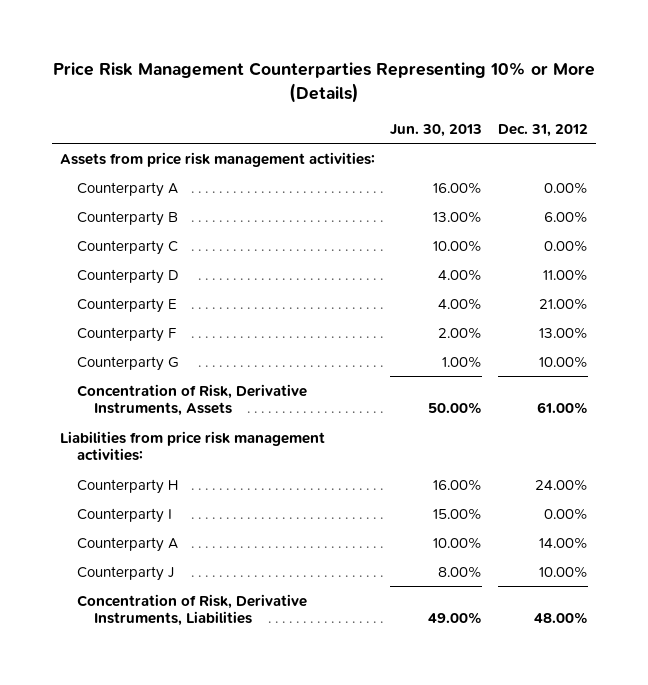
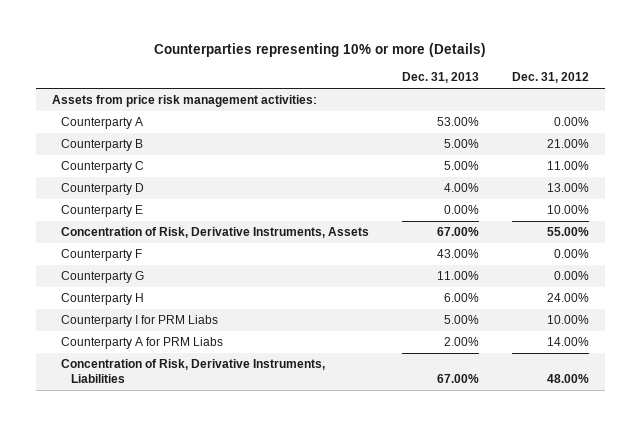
- Price Risk Management Counterparties Representing 10% or More (Details)
+ Counterparties representing 10% or more (Details)
- | Jun. 30, 2013 | Dec. 31, 2012
+ | Dec. 31, 2013 | Dec. 31, 2012
- Counterparty B | 13.00% | 6.00%
- Counterparty C | 10.00% | 0.00%
- Counterparty D | 4.00% | 11.00%
- Counterparty E | 4.00% | 21.00%
- Counterparty F | 2.00% | 13.00%
- Counterparty G | 1.00% | 10.00%
- Concentration of Risk, Derivative Instruments, Assets | 50.00% | 61.00%
- Liabilities from price risk management activities:
+ Counterparty B | 5.00% | 21.00%
+ Counterparty C | 5.00% | 11.00%
+ Counterparty D | 4.00% | 13.00%
+ Counterparty E | 0.00% | 10.00%
+ Concentration of Risk, Derivative Instruments, Assets | 67.00% | 55.00%
+ Counterparty F | 43.00% | 0.00%
+ Counterparty G | 11.00% | 0.00%
- Counterparty I | 15.00% | 0.00%
- Counterparty A | 10.00% | 14.00%
- Counterparty J | 8.00% | 10.00%
+ Counterparty I for PRM Liabs | 5.00% | 10.00%
+ Counterparty A for PRM Liabs | 2.00% | 14.00%

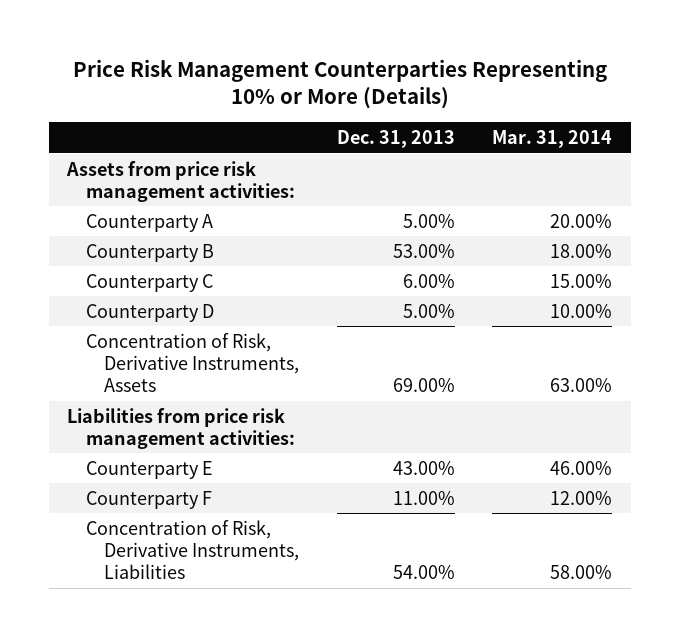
- Counterparties representing 10% or more (Details)
+ Price Risk Management Counterparties Representing 10% or More (Details)
- | Dec. 31, 2013 | Dec. 31, 2012
+ | Dec. 31, 2013 | Mar. 31, 2014
- Counterparty A | 53.00% | 0.00%
- Counterparty B | 5.00% | 21.00%
- Counterparty C | 5.00% | 11.00%
- Counterparty D | 4.00% | 13.00%
- Counterparty E | 0.00% | 10.00%
- Concentration of Risk, Derivative Instruments, Assets | 67.00% | 55.00%
- Counterparty F | 43.00% | 0.00%
- Counterparty G | 11.00% | 0.00%
- Counterparty H | 6.00% | 24.00%
- Counterparty I for PRM Liabs | 5.00% | 10.00%
- Counterparty A for PRM Liabs | 2.00% | 14.00%
- Concentration of Risk, Derivative Instruments, Liabilities | 67.00% | 48.00%
+ Counterparty A | 5.00% | 20.00%
+ Counterparty B | 53.00% | 18.00%
+ Counterparty C | 6.00% | 15.00%
+ Counterparty D | 5.00% | 10.00%
+ Concentration of Risk, Derivative Instruments, Assets | 69.00% | 63.00%
+ Liabilities from price risk management activities:
+ Counterparty E | 43.00% | 46.00%
+ Counterparty F | 11.00% | 12.00%
+ Concentration of Risk, Derivative Instruments, Liabilities | 54.00% | 58.00%

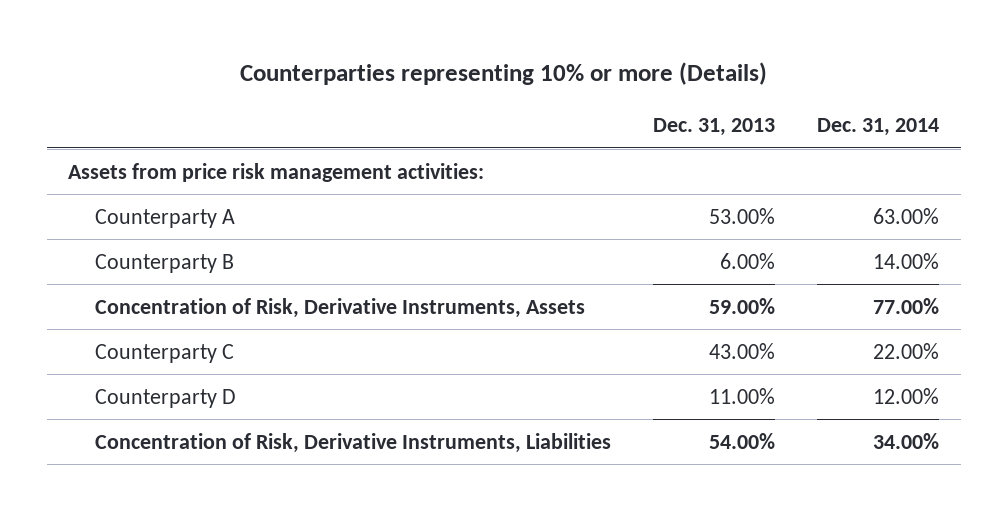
- Price Risk Management Counterparties Representing 10% or More (Details)
+ Counterparties representing 10% or more (Details)
- | Dec. 31, 2013 | Mar. 31, 2014
+ | Dec. 31, 2013 | Dec. 31, 2014
- Counterparty A | 5.00% | 20.00%
- Counterparty B | 53.00% | 18.00%
- Counterparty C | 6.00% | 15.00%
- Counterparty D | 5.00% | 10.00%
- Concentration of Risk, Derivative Instruments, Assets | 69.00% | 63.00%
- Liabilities from price risk management activities:
- Counterparty E | 43.00% | 46.00%
- Counterparty F | 11.00% | 12.00%
+ Counterparty A | 53.00% | 63.00%
+ Counterparty B | 6.00% | 14.00%
+ Concentration of Risk, Derivative Instruments, Assets | 59.00% | 77.00%
+ Counterparty C | 43.00% | 22.00%
+ Counterparty D | 11.00% | 12.00%

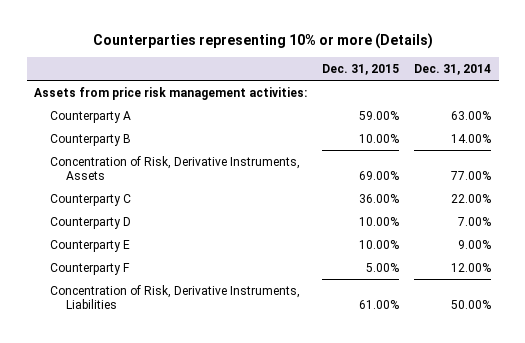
- | Dec. 31, 2013 | Dec. 31, 2014
+ | Dec. 31, 2015 | Dec. 31, 2014
- Counterparty D | 11.00% | 12.00%
- Concentration of Risk, Derivative Instruments, Liabilities | 54.00% | 34.00%
+ Counterparty D | 10.00% | 7.00%
+ Counterparty E | 10.00% | 9.00%
+ Counterparty F | 5.00% | 12.00%
+ Concentration of Risk, Derivative Instruments, Liabilities | 61.00% | 50.00%

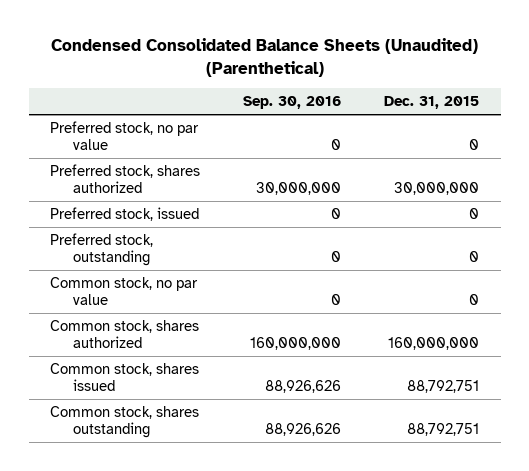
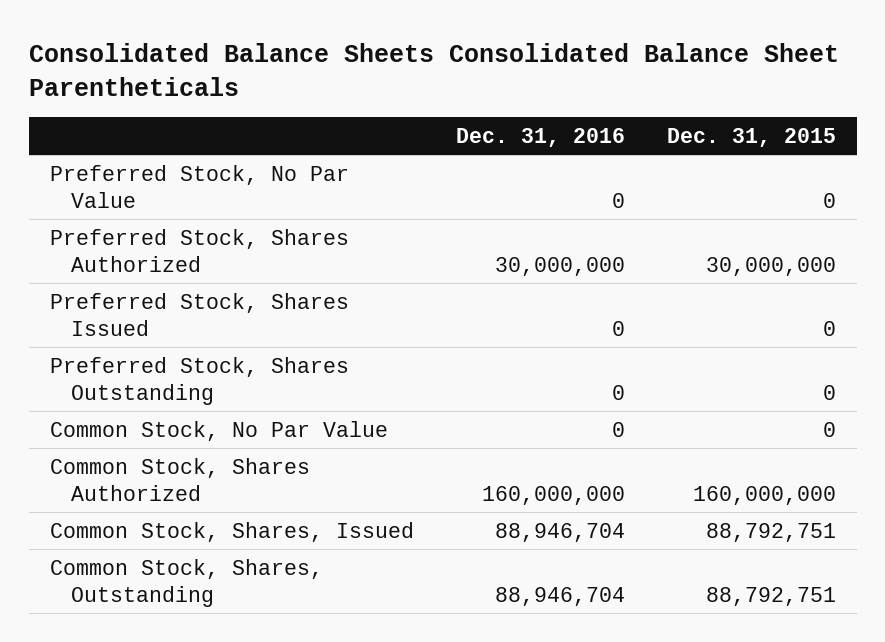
- Condensed Consolidated Balance Sheets (Unaudited) (Parenthetical)
+ Consolidated Balance Sheets Consolidated Balance Sheet Parentheticals
- | Sep. 30, 2016 | Dec. 31, 2015
+ | Dec. 31, 2016 | Dec. 31, 2015
- Preferred stock, no par value | 0 | 0
- Preferred stock, shares authorized | 30,000,000 | 30,000,000
- Preferred stock, issued | 0 | 0
- Preferred stock, outstanding | 0 | 0
- Common stock, no par value | 0 | 0
- Common stock, shares authorized | 160,000,000 | 160,000,000
- Common stock, shares issued | 88,926,626 | 88,792,751
- Common stock, shares outstanding | 88,926,626 | 88,792,751
+ Preferred Stock, No Par Value | 0 | 0
+ Preferred Stock, Shares Authorized | 30,000,000 | 30,000,000
+ Preferred Stock, Shares Issued | 0 | 0
+ Preferred Stock, Shares Outstanding | 0 | 0
+ Common Stock, No Par Value | 0 | 0
+ Common Stock, Shares Authorized | 160,000,000 | 160,000,000
+ Common Stock, Shares, Issued | 88,946,704 | 88,792,751
+ Common Stock, Shares, Outstanding | 88,946,704 | 88,792,751

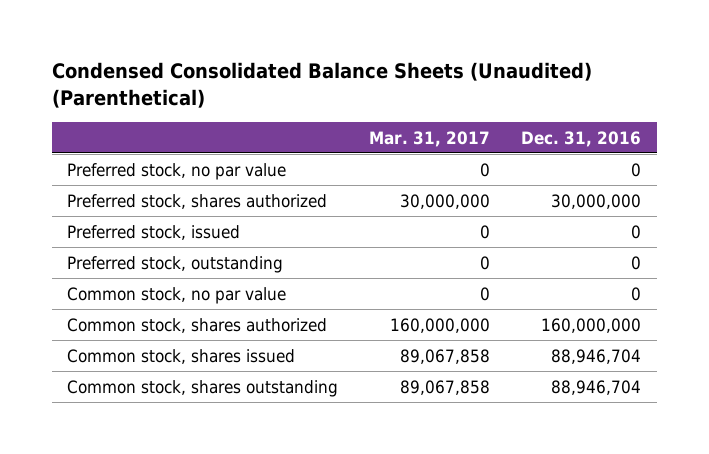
- Consolidated Balance Sheets Consolidated Balance Sheet Parentheticals
+ Condensed Consolidated Balance Sheets (Unaudited) (Parenthetical)
- | Dec. 31, 2016 | Dec. 31, 2015
+ | Mar. 31, 2017 | Dec. 31, 2016
- Preferred Stock, No Par Value | 0 | 0
- Preferred Stock, Shares Authorized | 30,000,000 | 30,000,000
- Preferred Stock, Shares Issued | 0 | 0
- Preferred Stock, Shares Outstanding | 0 | 0
- Common Stock, No Par Value | 0 | 0
- Common Stock, Shares Authorized | 160,000,000 | 160,000,000
- Common Stock, Shares, Issued | 88,946,704 | 88,792,751
- Common Stock, Shares, Outstanding | 88,946,704 | 88,792,751
+ Preferred stock, no par value | 0 | 0
+ Preferred stock, shares authorized | 30,000,000 | 30,000,000
+ Preferred stock, issued | 0 | 0
+ Preferred stock, outstanding | 0 | 0
+ Common stock, no par value | 0 | 0
+ Common stock, shares authorized | 160,000,000 | 160,000,000
+ Common stock, shares issued | 89,067,858 | 88,946,704
+ Common stock, shares outstanding | 89,067,858 | 88,946,704

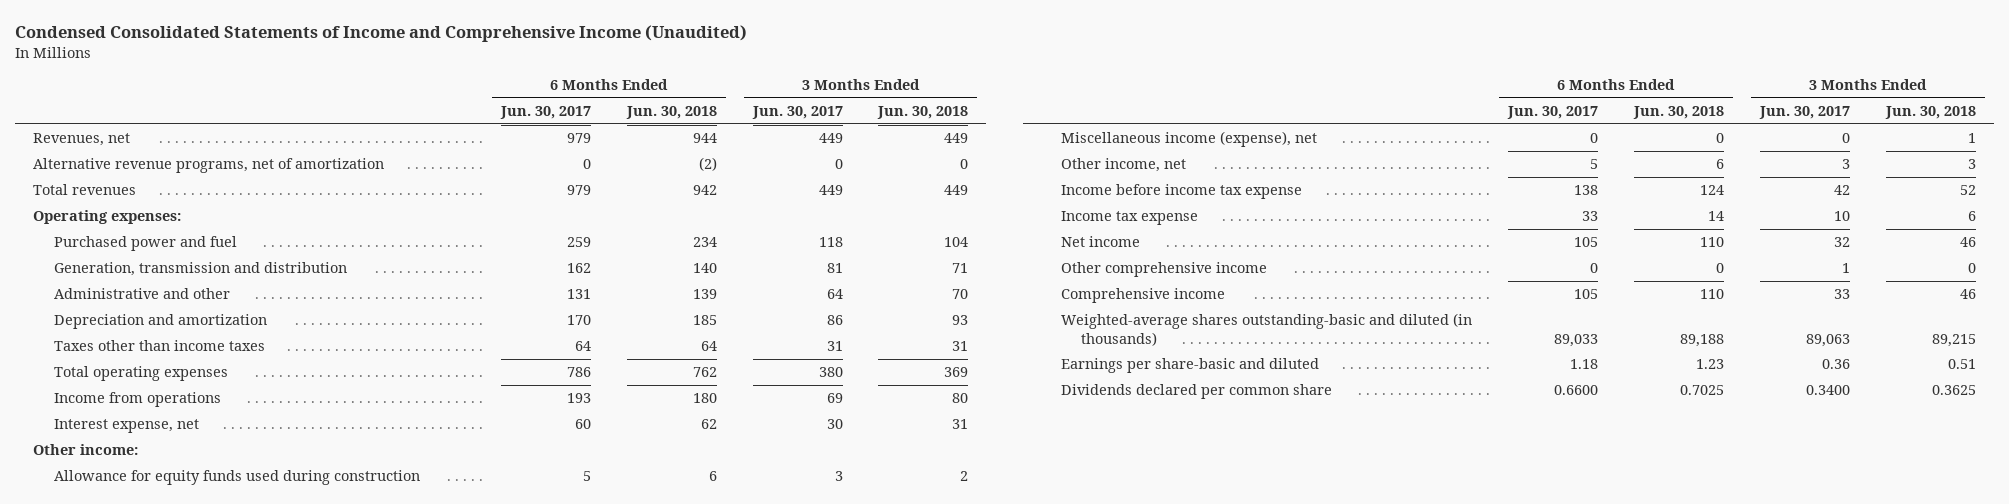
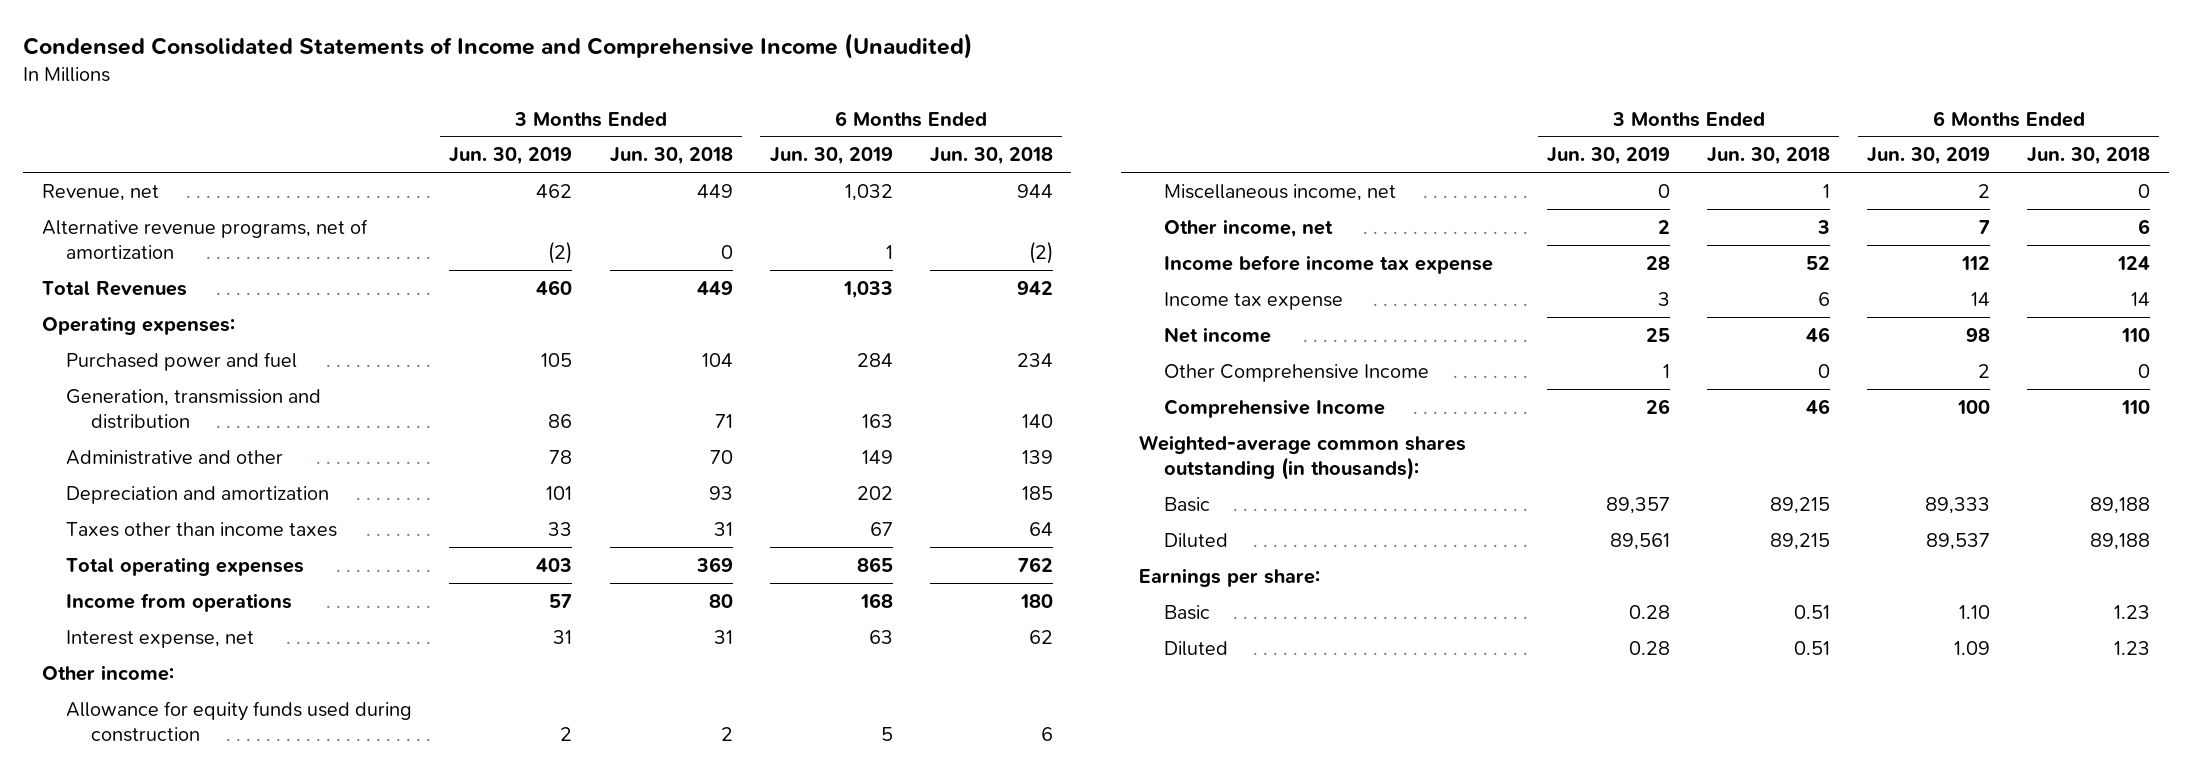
- | 6 Months Ended Jun. 30, 2017 | 6 Months Ended Jun. 30, 2018 | 3 Months Ended Jun. 30, 2017 | 3 Months Ended Jun. 30, 2018
+ | 3 Months Ended Jun. 30, 2019 | 3 Months Ended Jun. 30, 2018 | 6 Months Ended Jun. 30, 2019 | 6 Months Ended Jun. 30, 2018
- Revenues, net | 979 | 944 | 449 | 449
+ Revenue, net | 462 | 449 | 1,032 | 944
- Total revenues | 979 | 942 | 449 | 449
+ Total Revenues | 460 | 449 | 1,033 | 942
- Miscellaneous income (expense), net | 0 | 0 | 0 | 1
+ Miscellaneous income, net | 0 | 1 | 2 | 0
- Other comprehensive income | 0 | 0 | 1 | 0
- Comprehensive income | 105 | 110 | 33 | 46
- Weighted-average shares outstanding-basic and diluted (in thousands) | 89,033 | 89,188 | 89,063 | 89,215
- Earnings per share-basic and diluted | 1.18 | 1.23 | 0.36 | 0.51
- Dividends declared per common share | 0.6600 | 0.7025 | 0.3400 | 0.3625
+ Other Comprehensive Income | 1 | 0 | 2 | 0
+ Comprehensive Income | 26 | 46 | 100 | 110
+ Weighted-average common shares outstanding (in thousands):
+ Basic | 89,357 | 89,215 | 89,333 | 89,188
+ Diluted | 89,561 | 89,215 | 89,537 | 89,188
+ Earnings per share:
+ Basic | 0.28 | 0.51 | 1.10 | 1.23
+ Diluted | 0.28 | 0.51 | 1.09 | 1.23

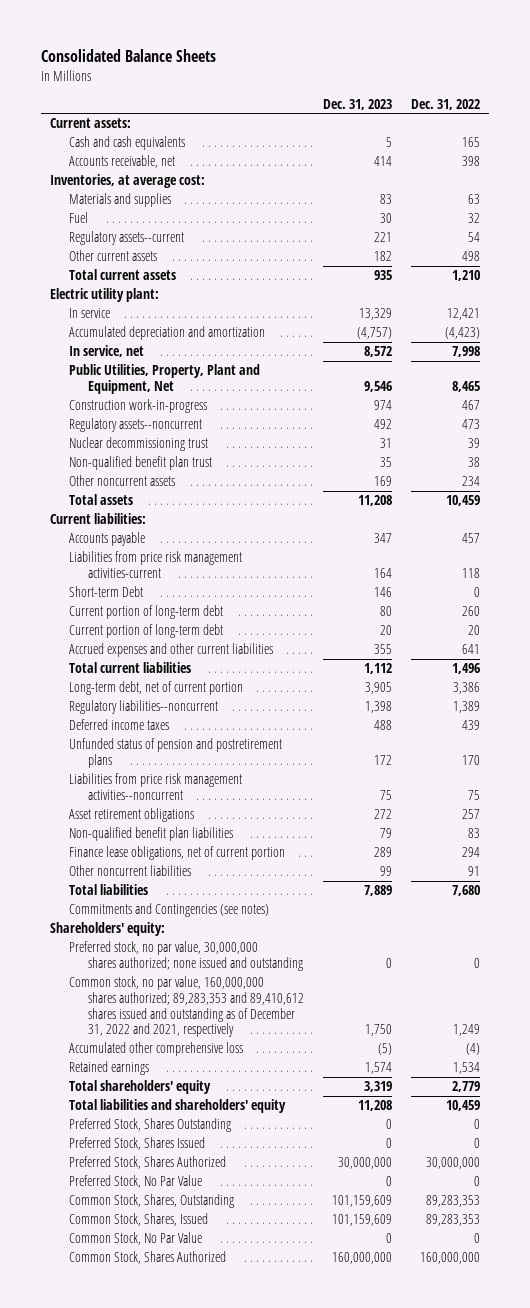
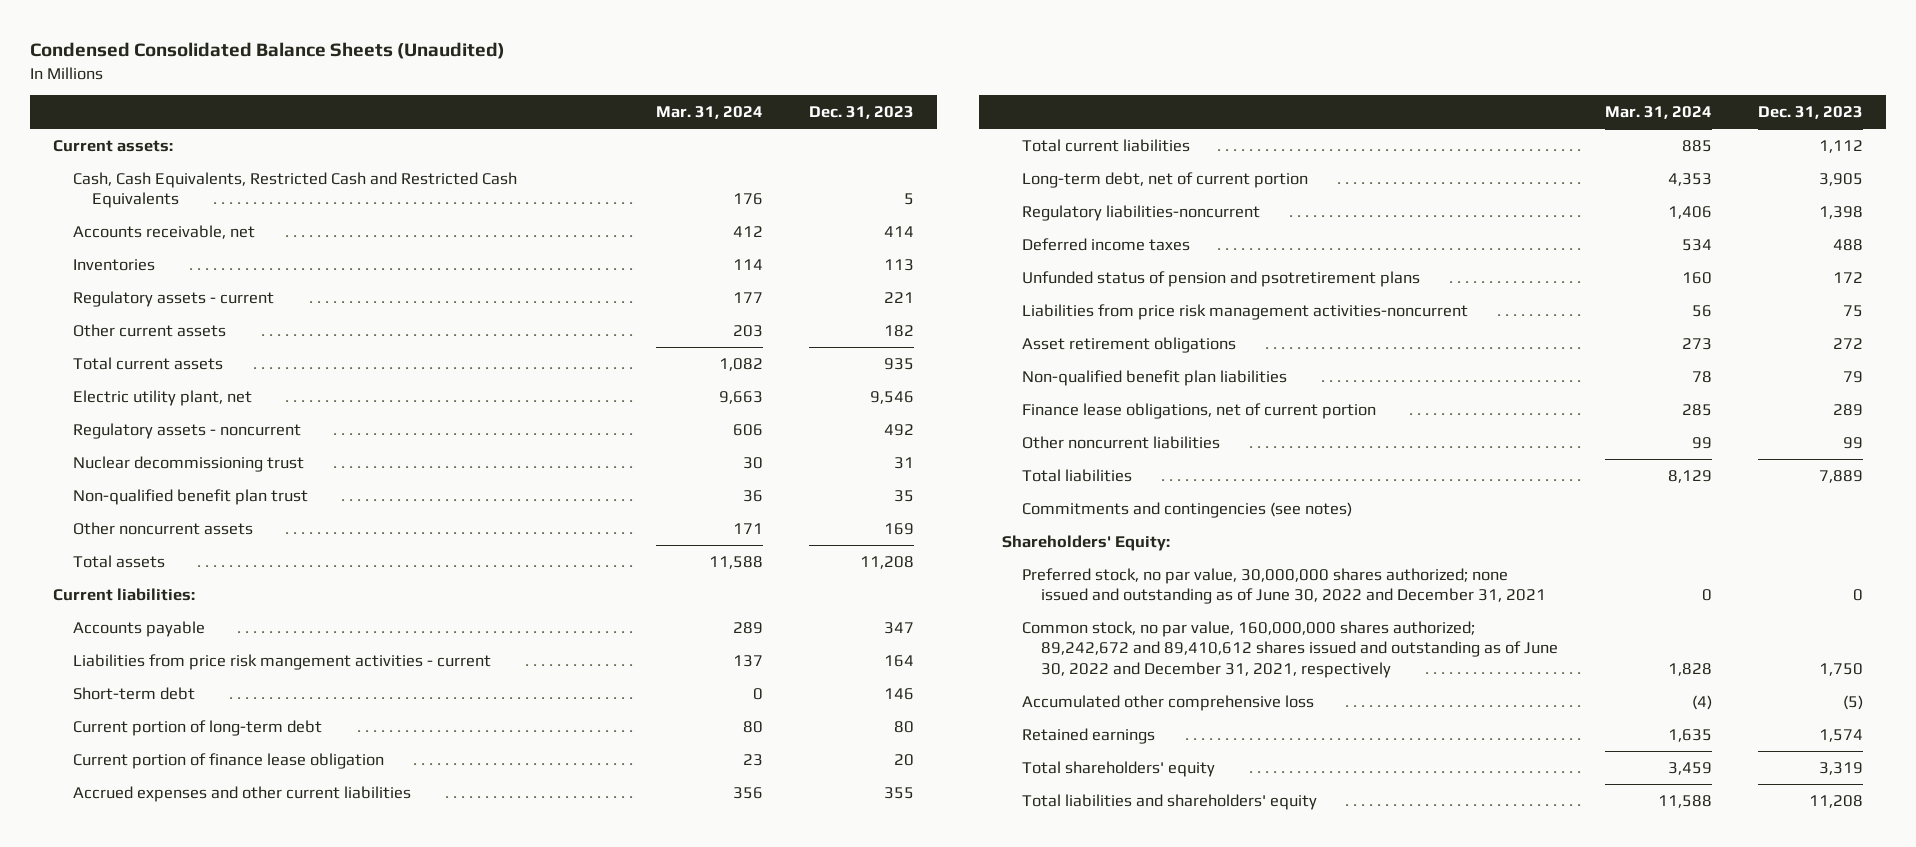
- Consolidated Balance Sheets
+ Condensed Consolidated Balance Sheets (Unaudited)
- | Dec. 31, 2023 | Dec. 31, 2022
+ | Mar. 31, 2024 | Dec. 31, 2023
- Cash and cash equivalents | 5 | 165
+ Cash, Cash Equivalents, Restricted Cash and Restricted Cash Equivalents | 176 | 5
- Inventories, at average cost:
- Materials and supplies | 83 | 63
- Fuel | 30 | 32
- Regulatory assets--current | 221 | 54
+ Inventories | 114 | 113
+ Regulatory assets - current | 177 | 221
- Electric utility plant:
- In service | 13,329 | 12,421
- Accumulated depreciation and amortization | (4,757) | (4,423)
- In service, net | 8,572 | 7,998
- Public Utilities, Property, Plant and Equipment, Net | 9,546 | 8,465
- Construction work-in-progress | 974 | 467
- Regulatory assets--noncurrent | 492 | 473
+ Electric utility plant, net | 9,663 | 9,546
+ Regulatory assets - noncurrent | 606 | 492
- Liabilities from price risk management activities-current | 164 | 118
- Short-term Debt | 146 | 0
+ Liabilities from price risk mangement activities - current | 137 | 164
+ Short-term debt | 0 | 146
- Current portion of long-term debt | 20 | 20
+ Current portion of finance lease obligation | 23 | 20
- Regulatory liabilities--noncurrent | 1,398 | 1,389
+ Regulatory liabilities-noncurrent | 1,406 | 1,398
- Unfunded status of pension and postretirement plans | 172 | 170
- Liabilities from price risk management activities--noncurrent | 75 | 75
+ Unfunded status of pension and psotretirement plans | 160 | 172
+ Liabilities from price risk management activities-noncurrent | 56 | 75
- Commitments and Contingencies (see notes)
- Shareholders' equity:
- Preferred stock, no par value, 30,000,000 shares authorized; none issued and outstanding | 0 | 0
- Common stock, no par value, 160,000,000 shares authorized; 89,283,353 and 89,410,612 shares issued and outstanding as of December 31, 2022 and 2021, respectively | 1,750 | 1,249
+ Commitments and contingencies (see notes)
+ Shareholders' Equity:
+ Preferred stock, no par value, 30,000,000 shares authorized; none issued and outstanding as of June 30, 2022 and December 31, 2021 | 0 | 0
+ Common stock, no par value, 160,000,000 shares authorized; 89,242,672 and 89,410,612 shares issued and outstanding as of June 30, 2022 and December 31, 2021, respectively | 1,828 | 1,750
- Preferred Stock, Shares Outstanding | 0 | 0
- Preferred Stock, Shares Issued | 0 | 0
- Preferred Stock, Shares Authorized | 30,000,000 | 30,000,000
- Preferred Stock, No Par Value | 0 | 0
- Common Stock, Shares, Outstanding | 101,159,609 | 89,283,353
- Common Stock, Shares, Issued | 101,159,609 | 89,283,353
- Common Stock, No Par Value | 0 | 0
- Common Stock, Shares Authorized | 160,000,000 | 160,000,000

